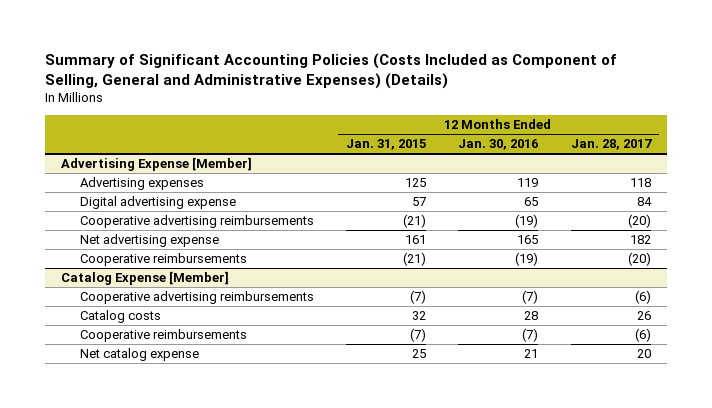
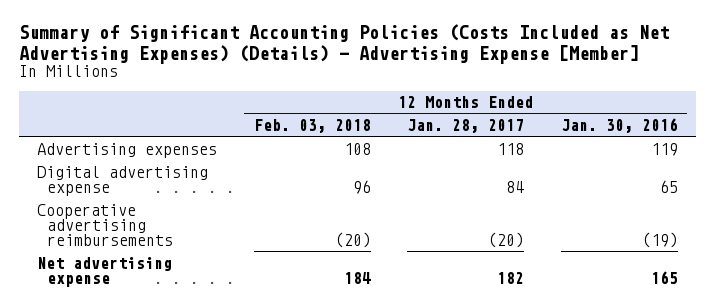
- Summary of Significant Accounting Policies (Costs Included as Component of Selling, General and Administrative Expenses) (Details)
+ Summary of Significant Accounting Policies (Costs Included as Net Advertising Expenses) (Details) - Advertising Expense [Member]
- | 12 Months Ended Jan. 31, 2015 | 12 Months Ended Jan. 30, 2016 | 12 Months Ended Jan. 28, 2017
+ | 12 Months Ended Feb. 03, 2018 | 12 Months Ended Jan. 28, 2017 | 12 Months Ended Jan. 30, 2016
- Advertising Expense [Member]
- Cooperative reimbursements | (21) | (19) | (20)
- Catalog Expense [Member]
- Cooperative advertising reimbursements | (7) | (7) | (6)
- Catalog costs | 32 | 28 | 26
- Cooperative reimbursements | (7) | (7) | (6)
- Net catalog expense | 25 | 21 | 20

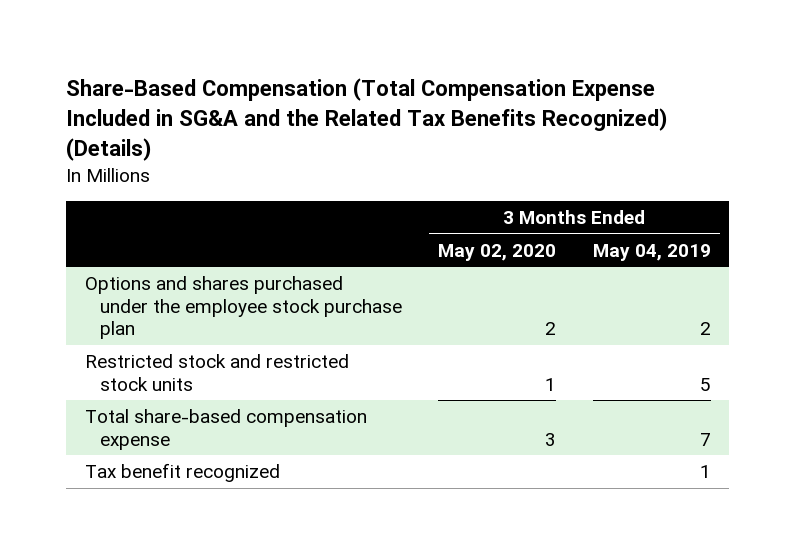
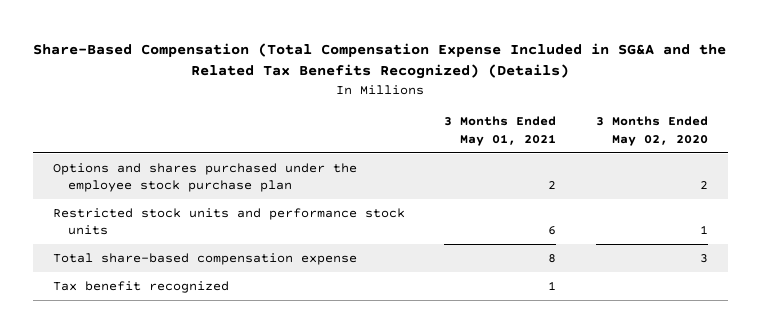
- | 3 Months Ended May 02, 2020 | 3 Months Ended May 04, 2019
+ | 3 Months Ended May 01, 2021 | 3 Months Ended May 02, 2020
- Restricted stock and restricted stock units | 1 | 5
+ Restricted stock units and performance stock units | 6 | 1

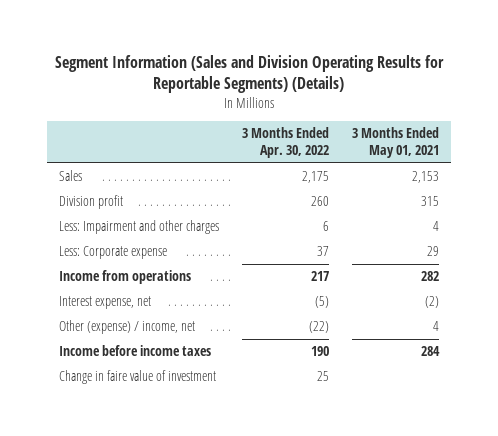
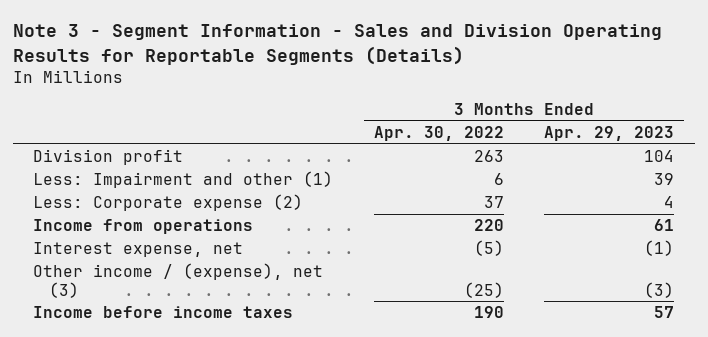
- Segment Information (Sales and Division Operating Results for Reportable Segments) (Details)
+ Note 3 - Segment Information - Sales and Division Operating Results for Reportable Segments (Details)
- | 3 Months Ended Apr. 30, 2022 | 3 Months Ended May 01, 2021
+ | 3 Months Ended Apr. 30, 2022 | 3 Months Ended Apr. 29, 2023
- Sales | 2,175 | 2,153
- Division profit | 260 | 315
- Less: Impairment and other charges | 6 | 4
- Less: Corporate expense | 37 | 29
- Income from operations | 217 | 282
+ Division profit | 263 | 104
+ Less: Impairment and other (1) | 6 | 39
+ Less: Corporate expense (2) | 37 | 4
+ Income from operations | 220 | 61
- Other (expense) / income, net | (22) | 4
+ Other income / (expense), net (3) | (25) | (3)
- Change in faire value of investment | 25 |

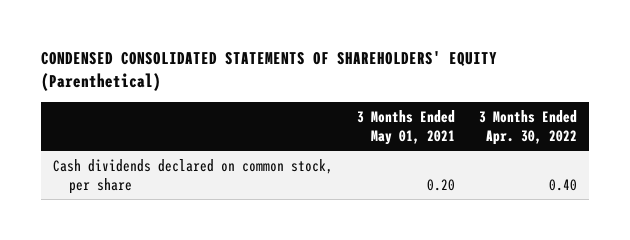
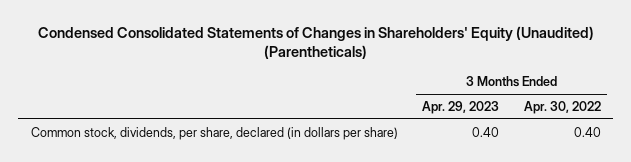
- CONDENSED CONSOLIDATED STATEMENTS OF SHAREHOLDERS' EQUITY (Parenthetical)
+ Condensed Consolidated Statements of Changes in Shareholders' Equity (Unaudited) (Parentheticals)
- | 3 Months Ended May 01, 2021 | 3 Months Ended Apr. 30, 2022
+ | 3 Months Ended Apr. 29, 2023 | 3 Months Ended Apr. 30, 2022
- Cash dividends declared on common stock, per share | 0.20 | 0.40
+ Common stock, dividends, per share, declared (in dollars per share) | 0.40 | 0.40

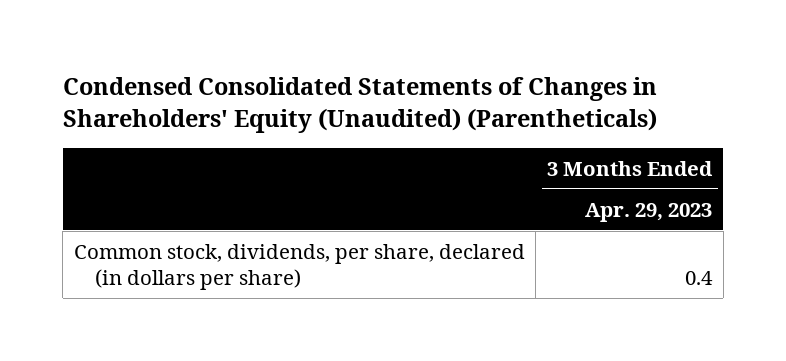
- | 3 Months Ended Apr. 29, 2023 | 3 Months Ended Apr. 30, 2022
+ | 3 Months Ended Apr. 29, 2023
- Common stock, dividends, per share, declared (in dollars per share) | 0.40 | 0.40
+ Common stock, dividends, per share, declared (in dollars per share) | 0.4

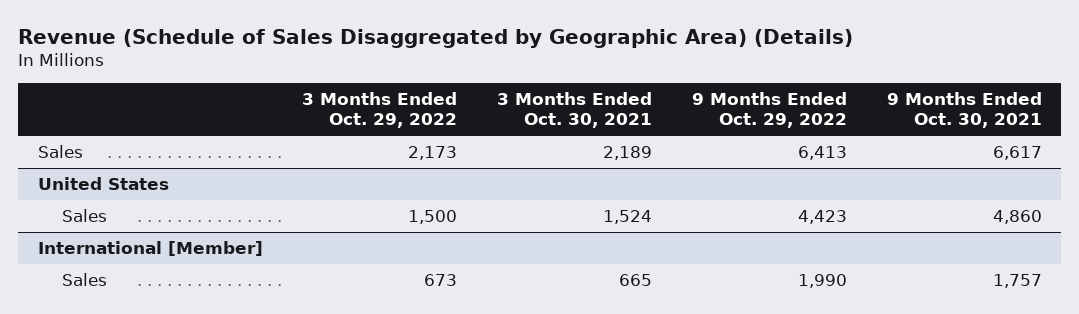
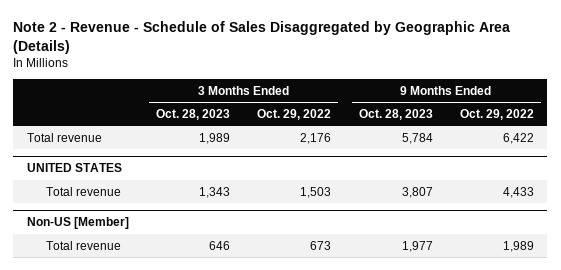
- Revenue (Schedule of Sales Disaggregated by Geographic Area) (Details)
+ Note 2 - Revenue - Schedule of Sales Disaggregated by Geographic Area (Details)
- | 3 Months Ended Oct. 29, 2022 | 3 Months Ended Oct. 30, 2021 | 9 Months Ended Oct. 29, 2022 | 9 Months Ended Oct. 30, 2021
+ | 3 Months Ended Oct. 28, 2023 | 3 Months Ended Oct. 29, 2022 | 9 Months Ended Oct. 28, 2023 | 9 Months Ended Oct. 29, 2022
- Sales | 2,173 | 2,189 | 6,413 | 6,617
- United States
- Sales | 1,500 | 1,524 | 4,423 | 4,860
- International [Member]
- Sales | 673 | 665 | 1,990 | 1,757
+ Total revenue | 1,989 | 2,176 | 5,784 | 6,422
+ UNITED STATES
+ Total revenue | 1,343 | 1,503 | 3,807 | 4,433
+ Non-US [Member]
+ Total revenue | 646 | 673 | 1,977 | 1,989

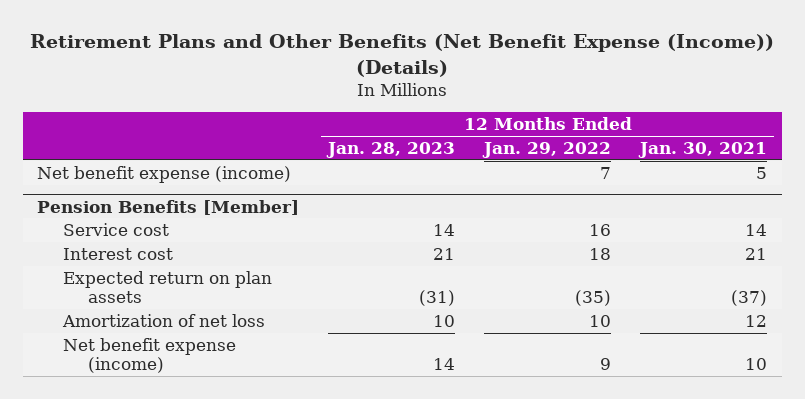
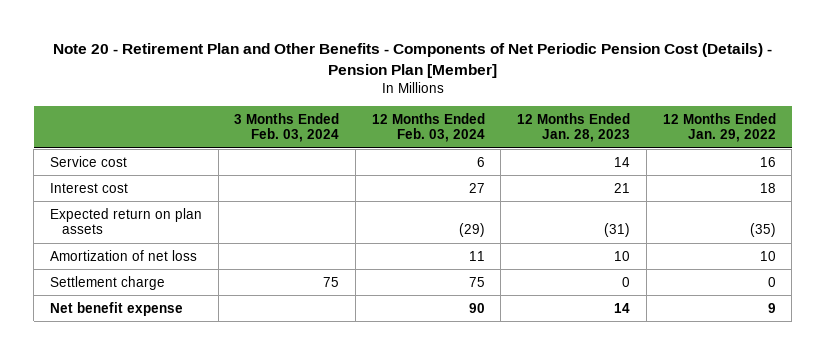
- Retirement Plans and Other Benefits (Net Benefit Expense (Income)) (Details)
+ Note 20 - Retirement Plan and Other Benefits - Components of Net Periodic Pension Cost (Details) - Pension Plan [Member]
- | 12 Months Ended Jan. 28, 2023 | 12 Months Ended Jan. 29, 2022 | 12 Months Ended Jan. 30, 2021
+ | 3 Months Ended Feb. 03, 2024 | 12 Months Ended Feb. 03, 2024 | 12 Months Ended Jan. 28, 2023 | 12 Months Ended Jan. 29, 2022
- Net benefit expense (income) | | 7 | 5
- Pension Benefits [Member]
- Net benefit expense (income) | 14 | 9 | 10
+ Settlement charge | 75 | 75 | 0 | 0
+ Net benefit expense | | 90 | 14 | 9

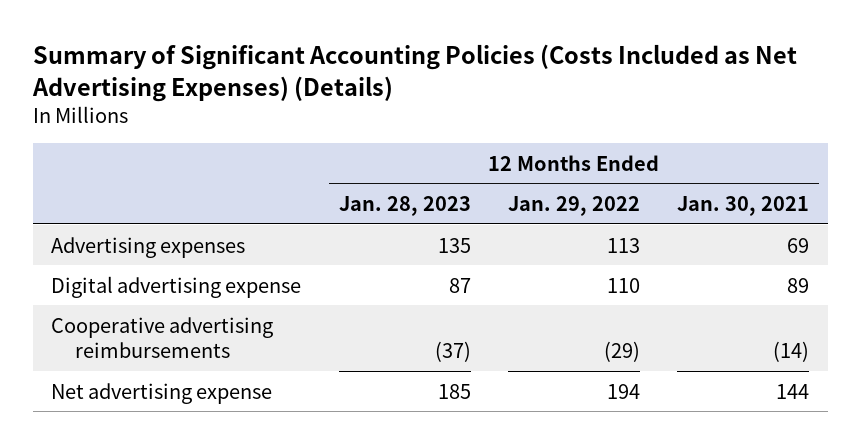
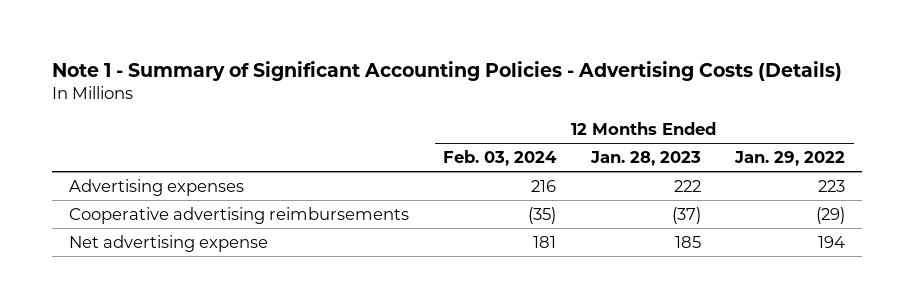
- Summary of Significant Accounting Policies (Costs Included as Net Advertising Expenses) (Details)
+ Note 1 - Summary of Significant Accounting Policies - Advertising Costs (Details)
- | 12 Months Ended Jan. 28, 2023 | 12 Months Ended Jan. 29, 2022 | 12 Months Ended Jan. 30, 2021
+ | 12 Months Ended Feb. 03, 2024 | 12 Months Ended Jan. 28, 2023 | 12 Months Ended Jan. 29, 2022
- Advertising expenses | 135 | 113 | 69
- Digital advertising expense | 87 | 110 | 89
+ Advertising expenses | 216 | 222 | 223

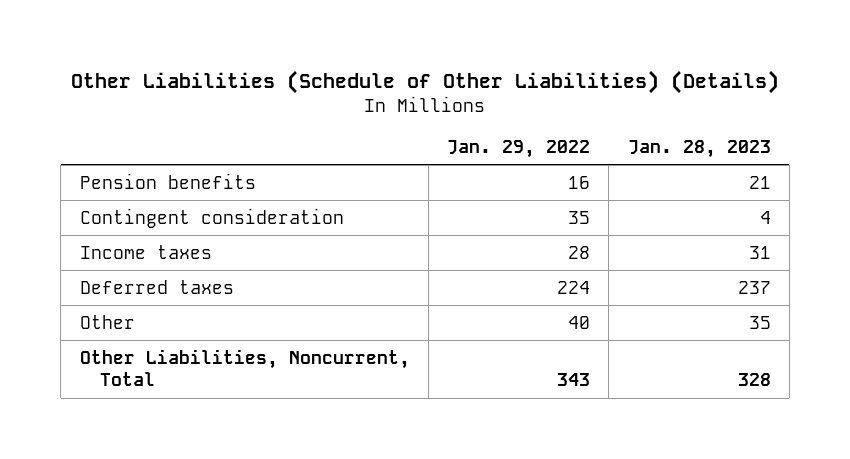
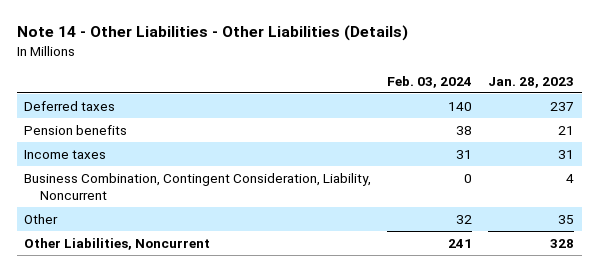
- Other Liabilities (Schedule of Other Liabilities) (Details)
+ Note 14 - Other Liabilities - Other Liabilities (Details)
- | Jan. 29, 2022 | Jan. 28, 2023
+ | Feb. 03, 2024 | Jan. 28, 2023
moved up: Deferred taxes | 140 | 237
- Contingent consideration | 35 | 4
+ Business Combination, Contingent Consideration, Liability, Noncurrent | 0 | 4
- Other Liabilities, Noncurrent, Total | 343 | 328
+ Other Liabilities, Noncurrent | 241 | 328

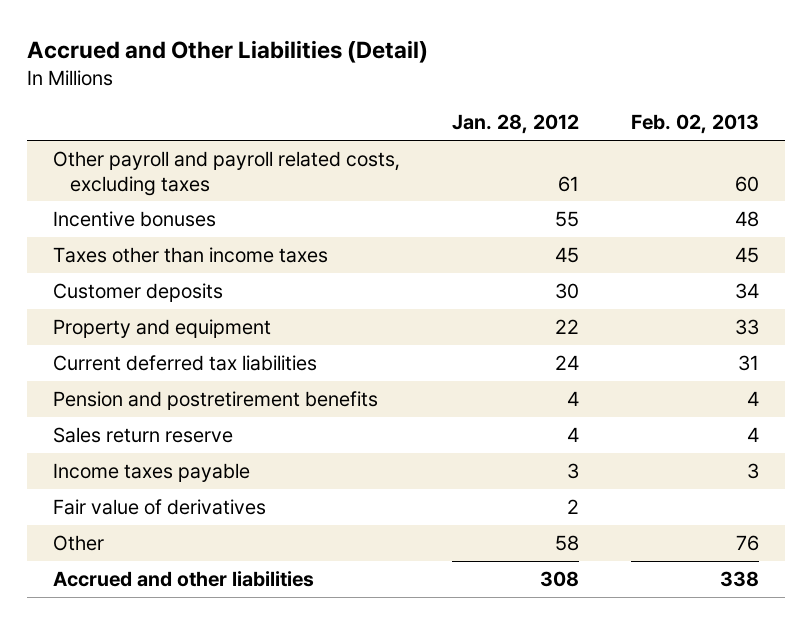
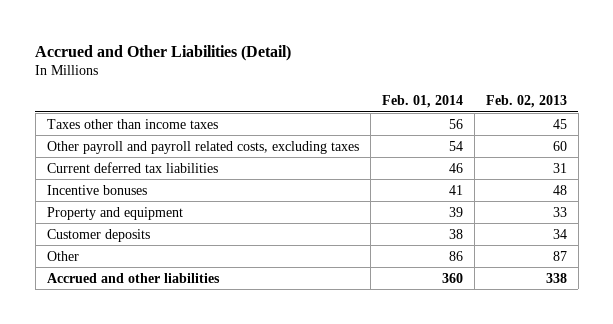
- | Jan. 28, 2012 | Feb. 02, 2013
+ | Feb. 01, 2014 | Feb. 02, 2013
moved up: Taxes other than income taxes | 56 | 45
moved up: Current deferred tax liabilities | 46 | 31
- Pension and postretirement benefits | 4 | 4
- Sales return reserve | 4 | 4
- Income taxes payable | 3 | 3
- Fair value of derivatives | 2 |
- Other | 58 | 76
moved down: Customer deposits | 38 | 34
+ Other | 86 | 87

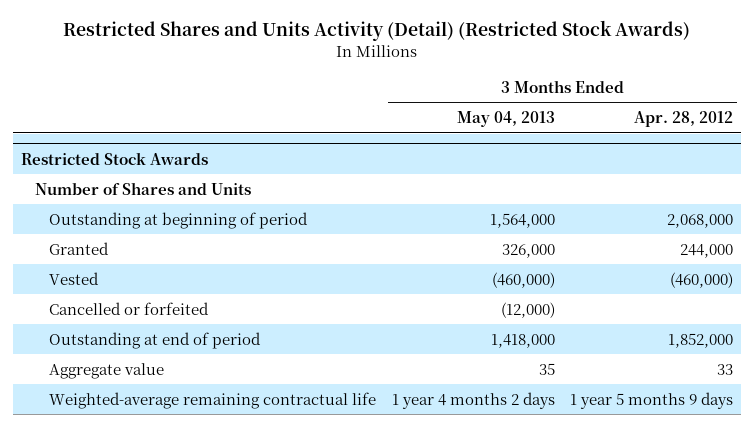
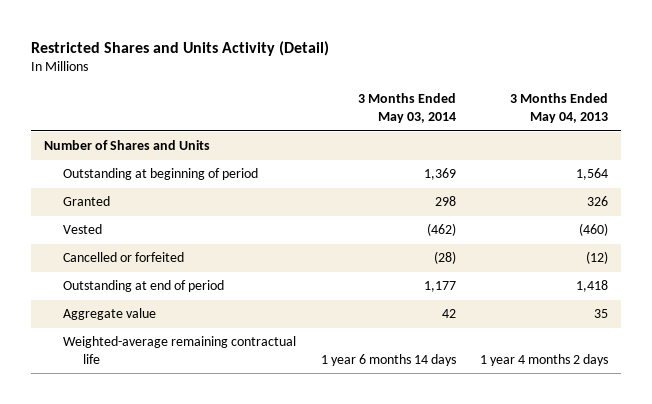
- Restricted Shares and Units Activity (Detail) (Restricted Stock Awards)
+ Restricted Shares and Units Activity (Detail)
- | 3 Months Ended May 04, 2013 | 3 Months Ended Apr. 28, 2012
+ | 3 Months Ended May 03, 2014 | 3 Months Ended May 04, 2013
- Restricted Stock Awards
- Outstanding at beginning of period | 1,564,000 | 2,068,000
- Granted | 326,000 | 244,000
- Vested | (460,000) | (460,000)
- Cancelled or forfeited | (12,000) |
- Outstanding at end of period | 1,418,000 | 1,852,000
+ Outstanding at beginning of period | 1,369 | 1,564
+ Granted | 298 | 326
+ Vested | (462) | (460)
+ Cancelled or forfeited | (28) | (12)
+ Outstanding at end of period | 1,177 | 1,418

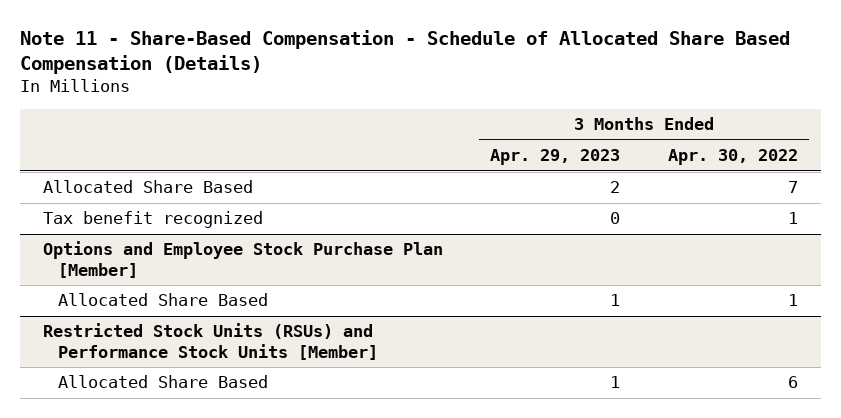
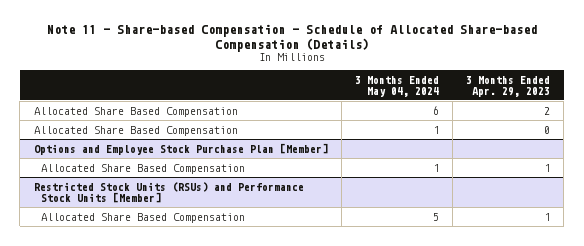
- Note 11 - Share-Based Compensation - Schedule of Allocated Share Based Compensation (Details)
+ Note 11 - Share-based Compensation - Schedule of Allocated Share-based Compensation (Details)
- | 3 Months Ended Apr. 29, 2023 | 3 Months Ended Apr. 30, 2022
+ | 3 Months Ended May 04, 2024 | 3 Months Ended Apr. 29, 2023
- Allocated Share Based | 2 | 7
- Tax benefit recognized | 0 | 1
+ Allocated Share Based Compensation | 6 | 2
+ Allocated Share Based Compensation | 1 | 0
@ Options and Employee Stock Purchase Plan [Member]
- Allocated Share Based | 1 | 1
+ Allocated Share Based Compensation | 1 | 1
@ Restricted Stock Units (RSUs) and Performance Stock Units [Member]
- Allocated Share Based | 1 | 6
+ Allocated Share Based Compensation | 5 | 1

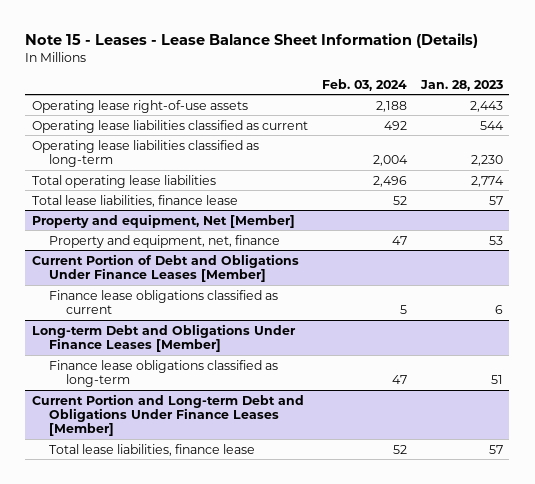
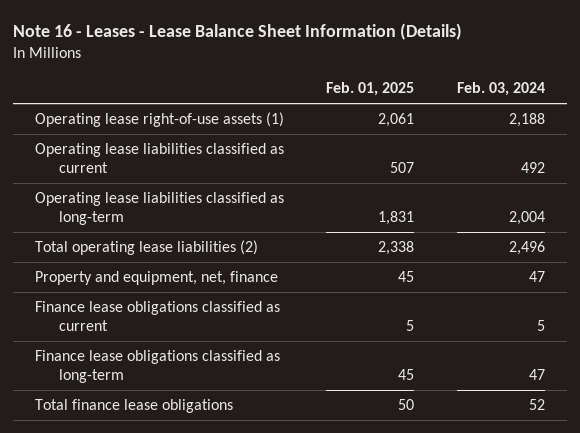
- Note 15 - Leases - Lease Balance Sheet Information (Details)
+ Note 16 - Leases - Lease Balance Sheet Information (Details)
- | Feb. 03, 2024 | Jan. 28, 2023
+ | Feb. 01, 2025 | Feb. 03, 2024
- Operating lease right-of-use assets | 2,188 | 2,443
+ Operating lease right-of-use assets (1) | 2,061 | 2,188
- Total operating lease liabilities | 2,496 | 2,774
- Total lease liabilities, finance lease | 52 | 57
- Property and equipment, Net [Member]
+ Total operating lease liabilities (2) | 2,338 | 2,496
- Current Portion of Debt and Obligations Under Finance Leases [Member]
- Long-term Debt and Obligations Under Finance Leases [Member]
- Current Portion and Long-term Debt and Obligations Under Finance Leases [Member]
- Total lease liabilities, finance lease | 52 | 57
+ Total finance lease obligations | 50 | 52

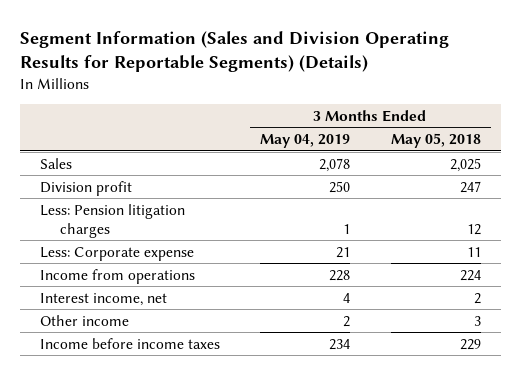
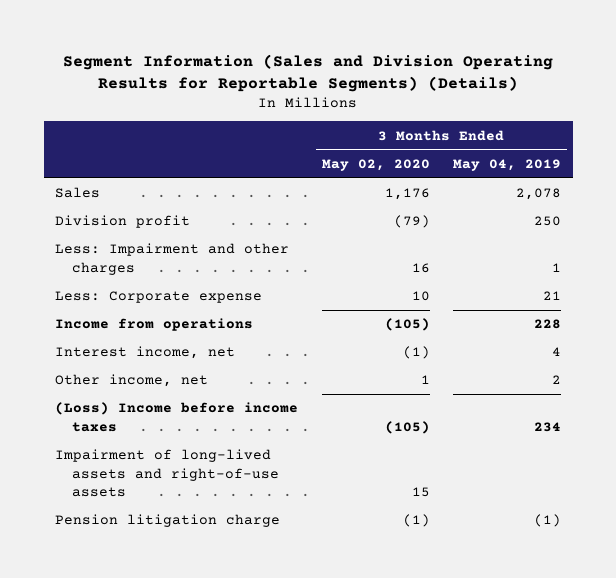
- | 3 Months Ended May 04, 2019 | 3 Months Ended May 05, 2018
+ | 3 Months Ended May 02, 2020 | 3 Months Ended May 04, 2019
- Less: Pension litigation charges | 1 | 12
+ Less: Impairment and other charges | 16 | 1
- Other income | 2 | 3
- Income before income taxes | 234 | 229
+ Other income, net | 1 | 2
+ (Loss) Income before income taxes | (105) | 234
+ Impairment of long-lived assets and right-of-use assets | 15 |
+ Pension litigation charge | (1) | (1)

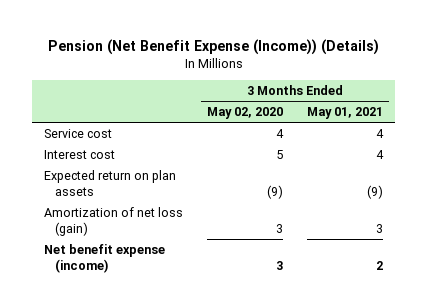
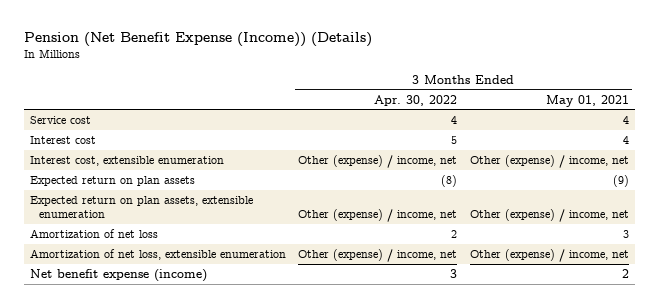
- | 3 Months Ended May 02, 2020 | 3 Months Ended May 01, 2021
+ | 3 Months Ended Apr. 30, 2022 | 3 Months Ended May 01, 2021
+ Interest cost, extensible enumeration | Other (expense) / income, net | Other (expense) / income, net
- Amortization of net loss (gain) | 3 | 3
+ Expected return on plan assets, extensible enumeration | Other (expense) / income, net | Other (expense) / income, net
+ Amortization of net loss | 2 | 3
+ Amortization of net loss, extensible enumeration | Other (expense) / income, net | Other (expense) / income, net

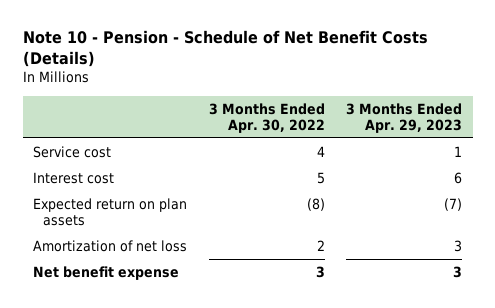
- Pension (Net Benefit Expense (Income)) (Details)
+ Note 10 - Pension - Schedule of Net Benefit Costs (Details)
- | 3 Months Ended Apr. 30, 2022 | 3 Months Ended May 01, 2021
+ | 3 Months Ended Apr. 30, 2022 | 3 Months Ended Apr. 29, 2023
- Interest cost, extensible enumeration | Other (expense) / income, net | Other (expense) / income, net
- Expected return on plan assets, extensible enumeration | Other (expense) / income, net | Other (expense) / income, net
- Amortization of net loss, extensible enumeration | Other (expense) / income, net | Other (expense) / income, net
- Net benefit expense (income) | 3 | 2
+ Net benefit expense | 3 | 3

